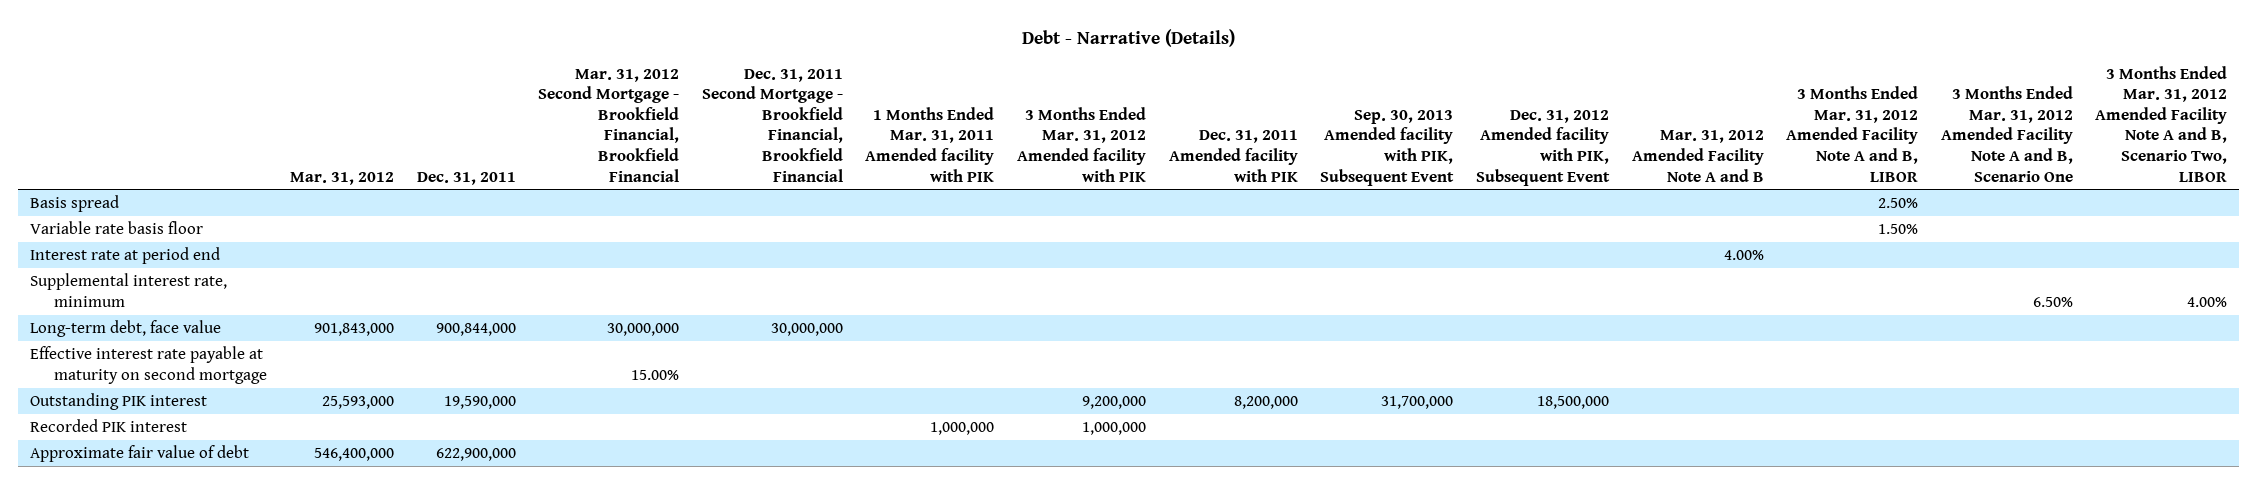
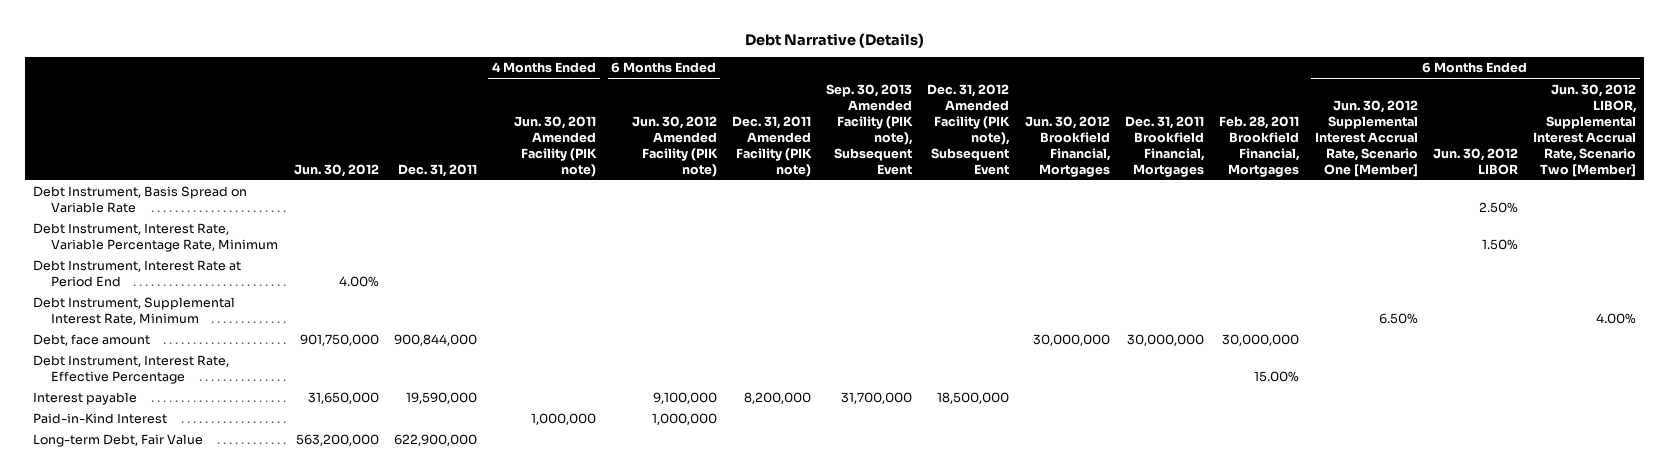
- Debt - Narrative (Details)
+ Debt Narrative (Details)
- | Mar. 31, 2012 | Dec. 31, 2011 | Mar. 31, 2012 Second Mortgage - Brookfield Financial, Brookfield Financial | Dec. 31, 2011 Second Mortgage - Brookfield Financial, Brookfield Financial | 1 Months Ended Mar. 31, 2011 Amended facility with PIK | 3 Months Ended Mar. 31, 2012 Amended facility with PIK | Dec. 31, 2011 Amended facility with PIK | Sep. 30, 2013 Amended facility with PIK, Subsequent Event | Dec. 31, 2012 Amended facility with PIK, Subsequent Event | Mar. 31, 2012 Amended Facility Note A and B | 3 Months Ended Mar. 31, 2012 Amended Facility Note A and B, LIBOR | 3 Months Ended Mar. 31, 2012 Amended Facility Note A and B, Scenario One | 3 Months Ended Mar. 31, 2012 Amended Facility Note A and B, Scenario Two, LIBOR
+ | Jun. 30, 2012 | Dec. 31, 2011 | 4 Months Ended Jun. 30, 2011 Amended Facility (PIK note) | 6 Months Ended Jun. 30, 2012 Amended Facility (PIK note) | Dec. 31, 2011 Amended Facility (PIK note) | Sep. 30, 2013 Amended Facility (PIK note), Subsequent Event | Dec. 31, 2012 Amended Facility (PIK note), Subsequent Event | Jun. 30, 2012 Brookfield Financial, Mortgages | Dec. 31, 2011 Brookfield Financial, Mortgages | Feb. 28, 2011 Brookfield Financial, Mortgages | 6 Months Ended Jun. 30, 2012 Supplemental Interest Accrual Rate, Scenario One [Member] | 6 Months Ended Jun. 30, 2012 LIBOR | 6 Months Ended Jun. 30, 2012 LIBOR, Supplemental Interest Accrual Rate, Scenario Two [Member]
- Basis spread | | | | | | | | | | | 2.50% | |
- Variable rate basis floor | | | | | | | | | | | 1.50% | |
- Interest rate at period end | | | | | | | | | | 4.00% | | |
- Supplemental interest rate, minimum | | | | | | | | | | | | 6.50% | 4.00%
- Long-term debt, face value | 901,843,000 | 900,844,000 | 30,000,000 | 30,000,000 | | | | | | | | |
- Effective interest rate payable at maturity on second mortgage | | | 15.00% | | | | | | | | | |
- Outstanding PIK interest | 25,593,000 | 19,590,000 | | | | 9,200,000 | 8,200,000 | 31,700,000 | 18,500,000 | | | |
- Recorded PIK interest | | | | | 1,000,000 | 1,000,000 | | | | | | |
- Approximate fair value of debt | 546,400,000 | 622,900,000 | | | | | | | | | | |
+ Debt Instrument, Basis Spread on Variable Rate | | | | | | | | | | | | 2.50% |
+ Debt Instrument, Interest Rate, Variable Percentage Rate, Minimum | | | | | | | | | | | | 1.50% |
+ Debt Instrument, Interest Rate at Period End | 4.00% | | | | | | | | | | | |
+ Debt Instrument, Supplemental Interest Rate, Minimum | | | | | | | | | | | 6.50% | | 4.00%
+ Debt, face amount | 901,750,000 | 900,844,000 | | | | | | 30,000,000 | 30,000,000 | 30,000,000 | | |
+ Debt Instrument, Interest Rate, Effective Percentage | | | | | | | | | | 15.00% | | |
+ Interest payable | 31,650,000 | 19,590,000 | | 9,100,000 | 8,200,000 | 31,700,000 | 18,500,000 | | | | | |
+ Paid-in-Kind Interest | | | 1,000,000 | 1,000,000 | | | | | | | | |
+ Long-term Debt, Fair Value | 563,200,000 | 622,900,000 | | | | | | | | | | |

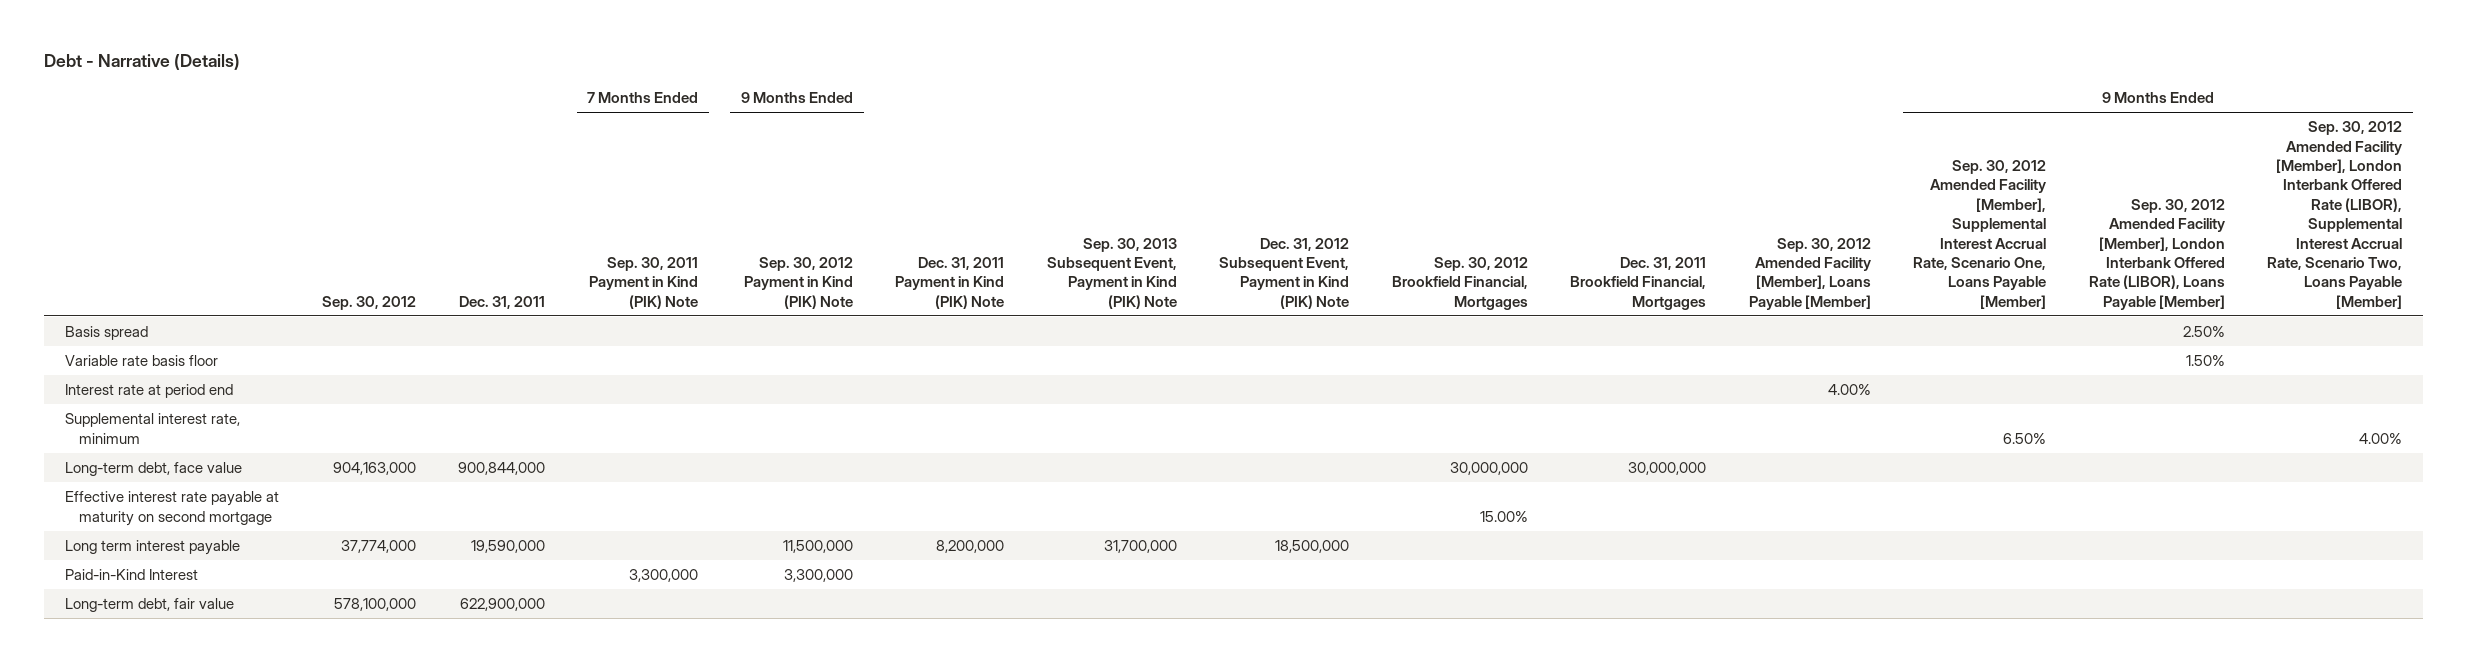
- Debt Narrative (Details)
+ Debt - Narrative (Details)
- | Jun. 30, 2012 | Dec. 31, 2011 | 4 Months Ended Jun. 30, 2011 Amended Facility (PIK note) | 6 Months Ended Jun. 30, 2012 Amended Facility (PIK note) | Dec. 31, 2011 Amended Facility (PIK note) | Sep. 30, 2013 Amended Facility (PIK note), Subsequent Event | Dec. 31, 2012 Amended Facility (PIK note), Subsequent Event | Jun. 30, 2012 Brookfield Financial, Mortgages | Dec. 31, 2011 Brookfield Financial, Mortgages | Feb. 28, 2011 Brookfield Financial, Mortgages | 6 Months Ended Jun. 30, 2012 Supplemental Interest Accrual Rate, Scenario One [Member] | 6 Months Ended Jun. 30, 2012 LIBOR | 6 Months Ended Jun. 30, 2012 LIBOR, Supplemental Interest Accrual Rate, Scenario Two [Member]
+ | Sep. 30, 2012 | Dec. 31, 2011 | 7 Months Ended Sep. 30, 2011 Payment in Kind (PIK) Note | 9 Months Ended Sep. 30, 2012 Payment in Kind (PIK) Note | Dec. 31, 2011 Payment in Kind (PIK) Note | Sep. 30, 2013 Subsequent Event, Payment in Kind (PIK) Note | Dec. 31, 2012 Subsequent Event, Payment in Kind (PIK) Note | Sep. 30, 2012 Brookfield Financial, Mortgages | Dec. 31, 2011 Brookfield Financial, Mortgages | Sep. 30, 2012 Amended Facility [Member], Loans Payable [Member] | 9 Months Ended Sep. 30, 2012 Amended Facility [Member], Supplemental Interest Accrual Rate, Scenario One, Loans Payable [Member] | 9 Months Ended Sep. 30, 2012 Amended Facility [Member], London Interbank Offered Rate (LIBOR), Loans Payable [Member] | 9 Months Ended Sep. 30, 2012 Amended Facility [Member], London Interbank Offered Rate (LIBOR), Supplemental Interest Accrual Rate, Scenario Two, Loans Payable [Member]
- Debt Instrument, Basis Spread on Variable Rate | | | | | | | | | | | | 2.50% |
- Debt Instrument, Interest Rate, Variable Percentage Rate, Minimum | | | | | | | | | | | | 1.50% |
- Debt Instrument, Interest Rate at Period End | 4.00% | | | | | | | | | | | |
- Debt Instrument, Supplemental Interest Rate, Minimum | | | | | | | | | | | 6.50% | | 4.00%
- Debt, face amount | 901,750,000 | 900,844,000 | | | | | | 30,000,000 | 30,000,000 | 30,000,000 | | |
- Debt Instrument, Interest Rate, Effective Percentage | | | | | | | | | | 15.00% | | |
- Interest payable | 31,650,000 | 19,590,000 | | 9,100,000 | 8,200,000 | 31,700,000 | 18,500,000 | | | | | |
+ Basis spread | | | | | | | | | | | | 2.50% |
+ Variable rate basis floor | | | | | | | | | | | | 1.50% |
+ Interest rate at period end | | | | | | | | | | 4.00% | | |
+ Supplemental interest rate, minimum | | | | | | | | | | | 6.50% | | 4.00%
+ Long-term debt, face value | 904,163,000 | 900,844,000 | | | | | | 30,000,000 | 30,000,000 | | | |
+ Effective interest rate payable at maturity on second mortgage | | | | | | | | 15.00% | | | | |
+ Long term interest payable | 37,774,000 | 19,590,000 | | 11,500,000 | 8,200,000 | 31,700,000 | 18,500,000 | | | | | |
- Long-term Debt, Fair Value | 563,200,000 | 622,900,000 | | | | | | | | | | |
+ Long-term debt, fair value | 578,100,000 | 622,900,000 | | | | | | | | | | |

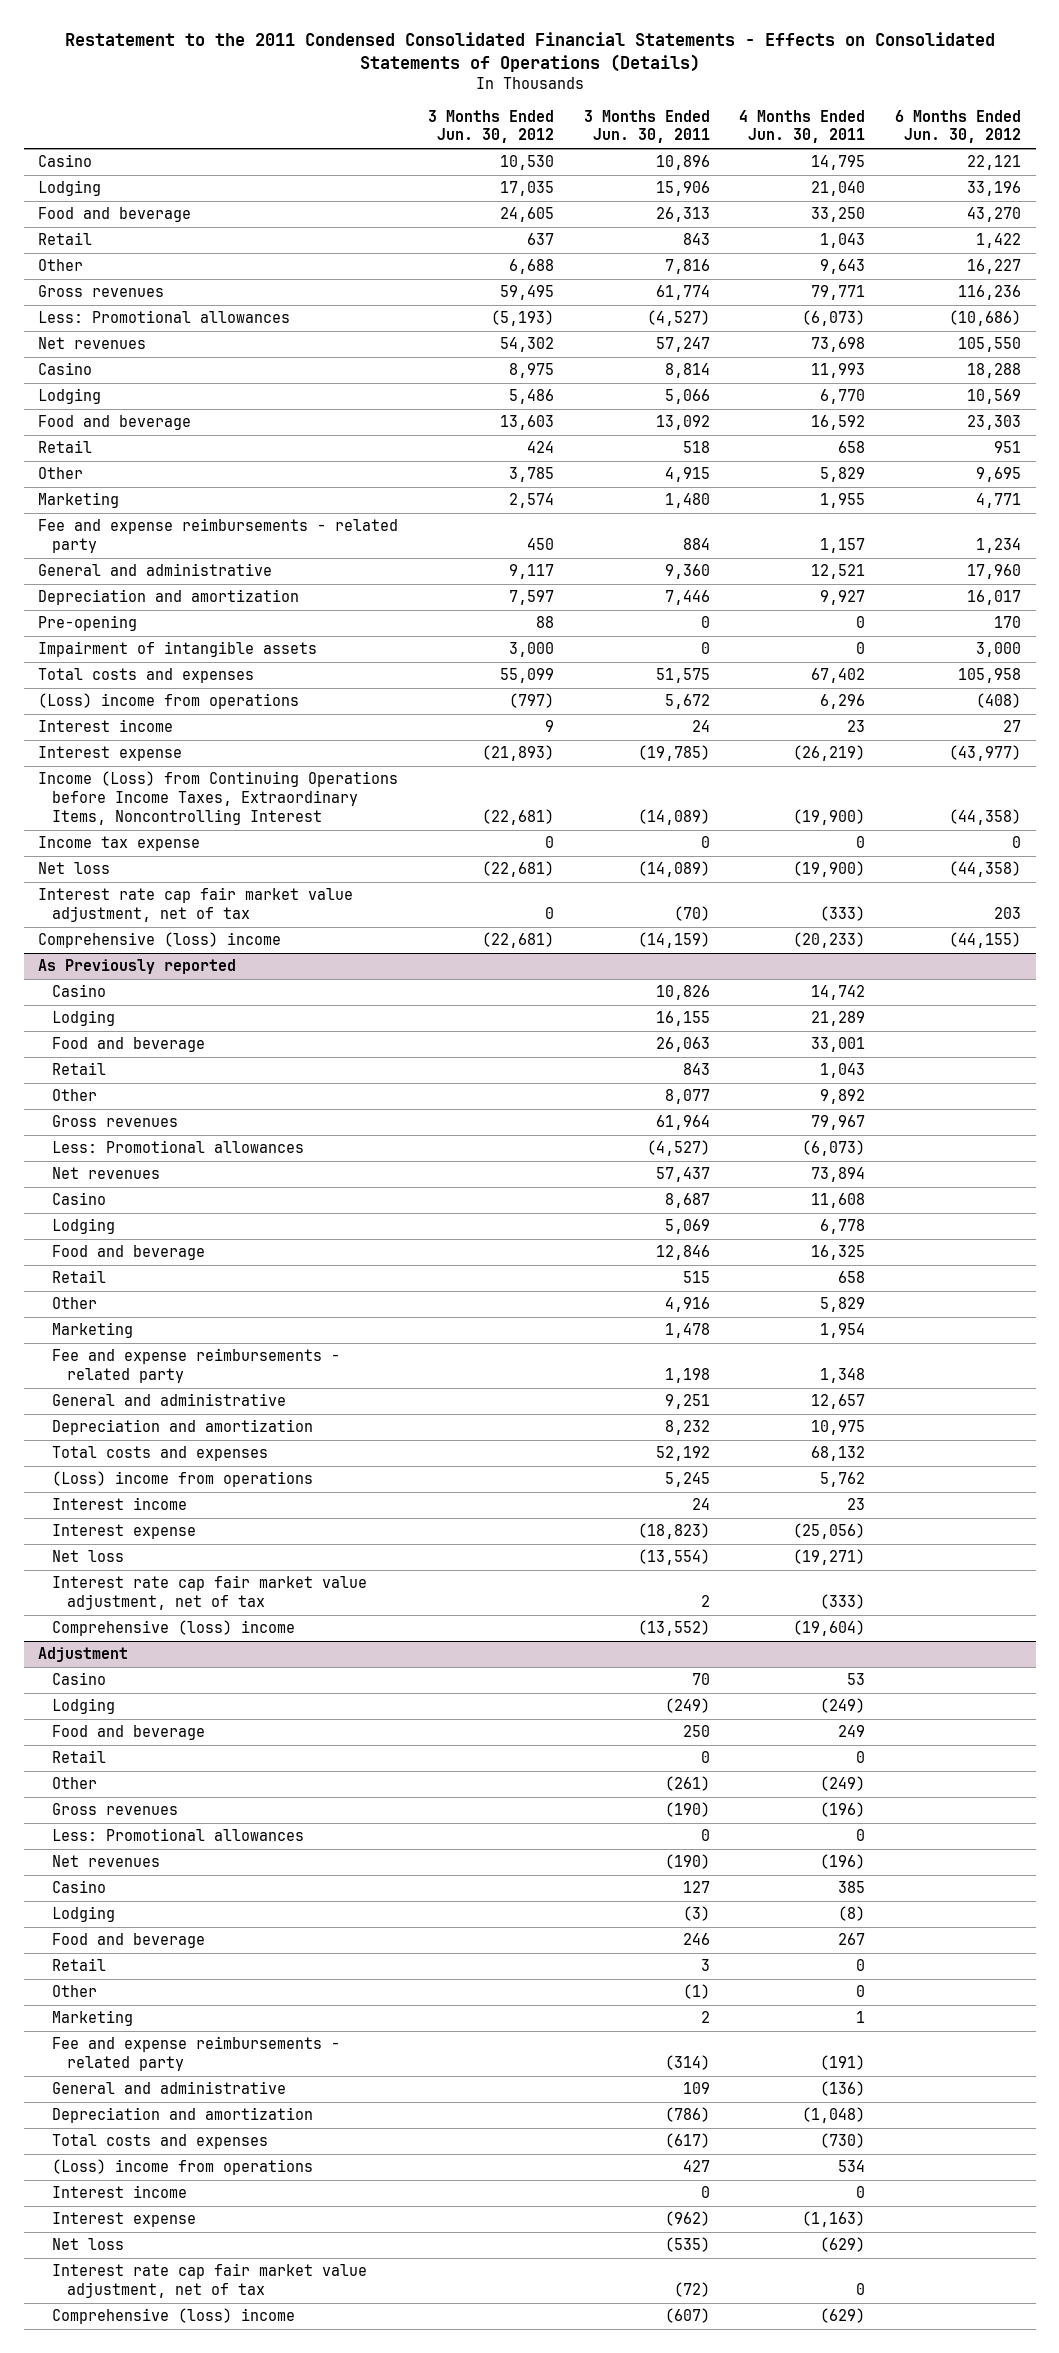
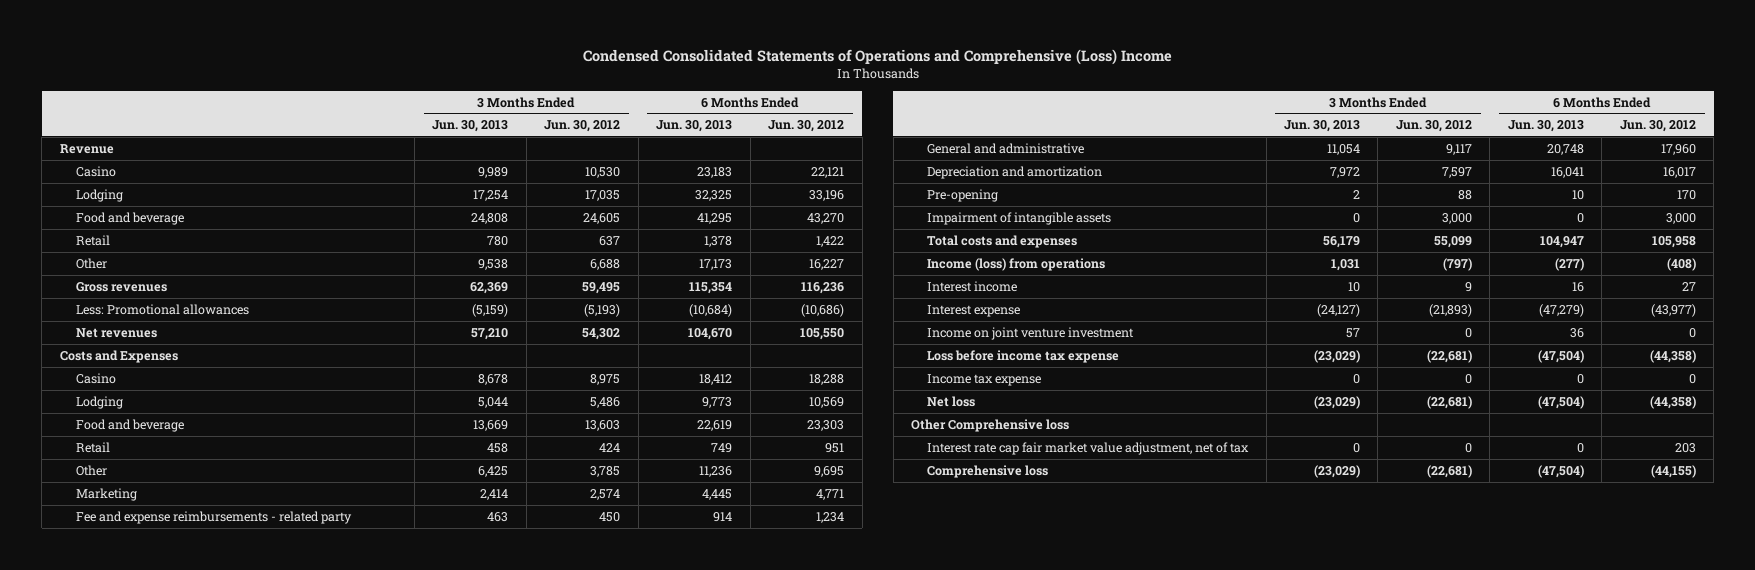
- Restatement to the 2011 Condensed Consolidated Financial Statements - Effects on Consolidated Statements of Operations (Details)
+ Condensed Consolidated Statements of Operations and Comprehensive (Loss) Income
- | 3 Months Ended Jun. 30, 2012 | 3 Months Ended Jun. 30, 2011 | 4 Months Ended Jun. 30, 2011 | 6 Months Ended Jun. 30, 2012
+ | 3 Months Ended Jun. 30, 2013 | 3 Months Ended Jun. 30, 2012 | 6 Months Ended Jun. 30, 2013 | 6 Months Ended Jun. 30, 2012
+ Revenue
+ Costs and Expenses
- (Loss) income from operations | (797) | 5,672 | 6,296 | (408)
+ Income (loss) from operations | 1,031 | (797) | (277) | (408)
- Income (Loss) from Continuing Operations before Income Taxes, Extraordinary Items, Noncontrolling Interest | (22,681) | (14,089) | (19,900) | (44,358)
+ Income on joint venture investment | 57 | 0 | 36 | 0
+ Loss before income tax expense | (23,029) | (22,681) | (47,504) | (44,358)
+ Other Comprehensive loss
- Comprehensive (loss) income | (22,681) | (14,159) | (20,233) | (44,155)
- As Previously reported
- Casino | | 10,826 | 14,742 |
- Lodging | | 16,155 | 21,289 |
- Food and beverage | | 26,063 | 33,001 |
- Retail | | 843 | 1,043 |
- Other | | 8,077 | 9,892 |
- Gross revenues | | 61,964 | 79,967 |
- Less: Promotional allowances | | (4,527) | (6,073) |
- Net revenues | | 57,437 | 73,894 |
- Casino | | 8,687 | 11,608 |
- Lodging | | 5,069 | 6,778 |
- Food and beverage | | 12,846 | 16,325 |
- Retail | | 515 | 658 |
- Other | | 4,916 | 5,829 |
- Marketing | | 1,478 | 1,954 |
- Fee and expense reimbursements - related party | | 1,198 | 1,348 |
- General and administrative | | 9,251 | 12,657 |
- Depreciation and amortization | | 8,232 | 10,975 |
- Total costs and expenses | | 52,192 | 68,132 |
- (Loss) income from operations | | 5,245 | 5,762 |
- Interest income | | 24 | 23 |
- Interest expense | | (18,823) | (25,056) |
- Net loss | | (13,554) | (19,271) |
- Interest rate cap fair market value adjustment, net of tax | | 2 | (333) |
- Comprehensive (loss) income | | (13,552) | (19,604) |
- Adjustment
- Casino | | 70 | 53 |
- Lodging | | (249) | (249) |
- Food and beverage | | 250 | 249 |
- Retail | | 0 | 0 |
- Other | | (261) | (249) |
- Gross revenues | | (190) | (196) |
- Less: Promotional allowances | | 0 | 0 |
- Net revenues | | (190) | (196) |
- Casino | | 127 | 385 |
- Lodging | | (3) | (8) |
- Food and beverage | | 246 | 267 |
- Retail | | 3 | 0 |
- Other | | (1) | 0 |
- Marketing | | 2 | 1 |
- Fee and expense reimbursements - related party | | (314) | (191) |
- General and administrative | | 109 | (136) |
- Depreciation and amortization | | (786) | (1,048) |
- Total costs and expenses | | (617) | (730) |
- (Loss) income from operations | | 427 | 534 |
- Interest income | | 0 | 0 |
- Interest expense | | (962) | (1,163) |
- Net loss | | (535) | (629) |
- Interest rate cap fair market value adjustment, net of tax | | (72) | 0 |
- Comprehensive (loss) income | | (607) | (629) |
+ Comprehensive loss | (23,029) | (22,681) | (47,504) | (44,155)

